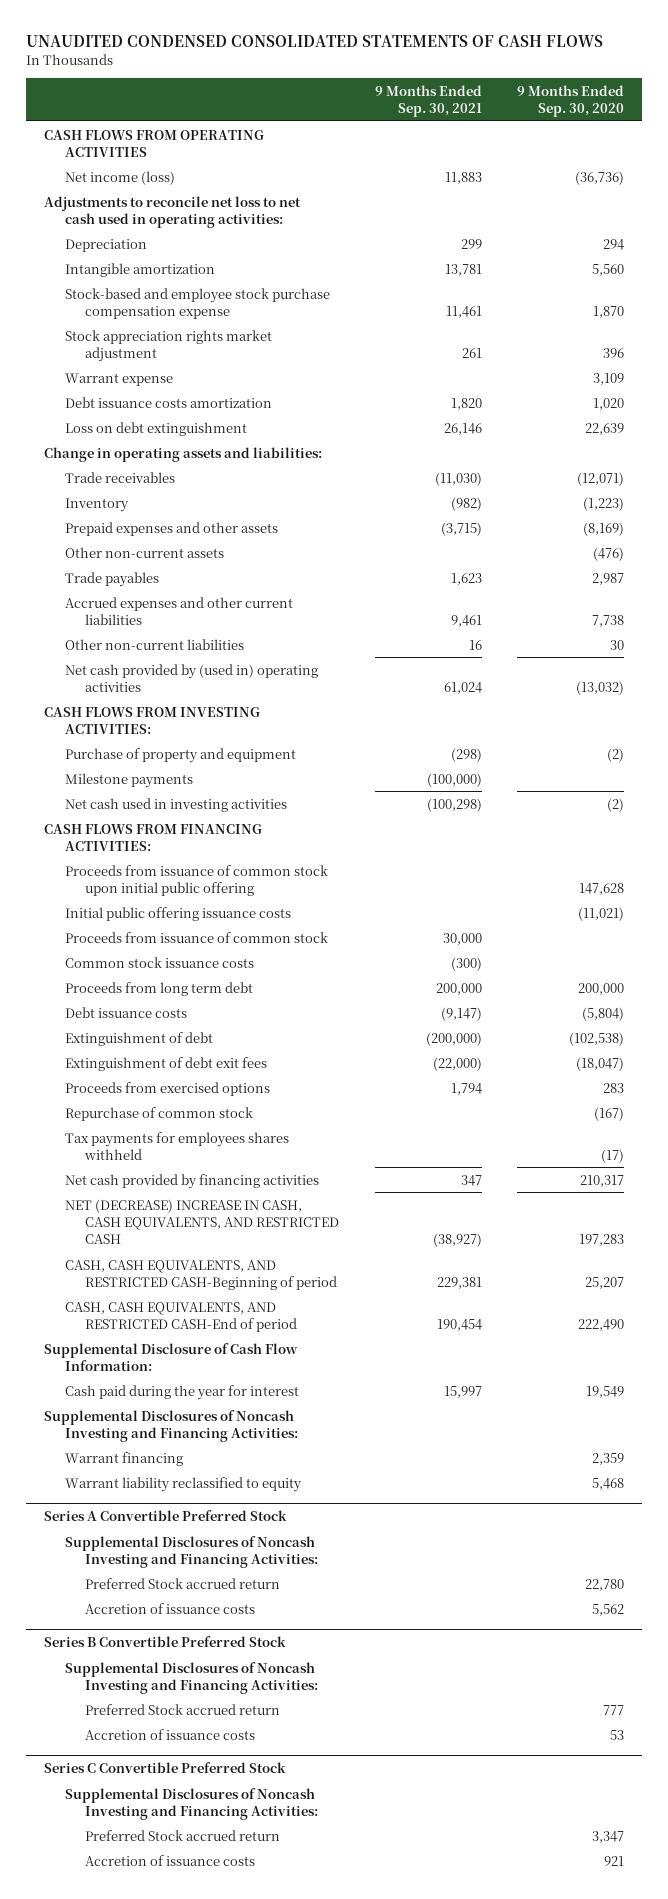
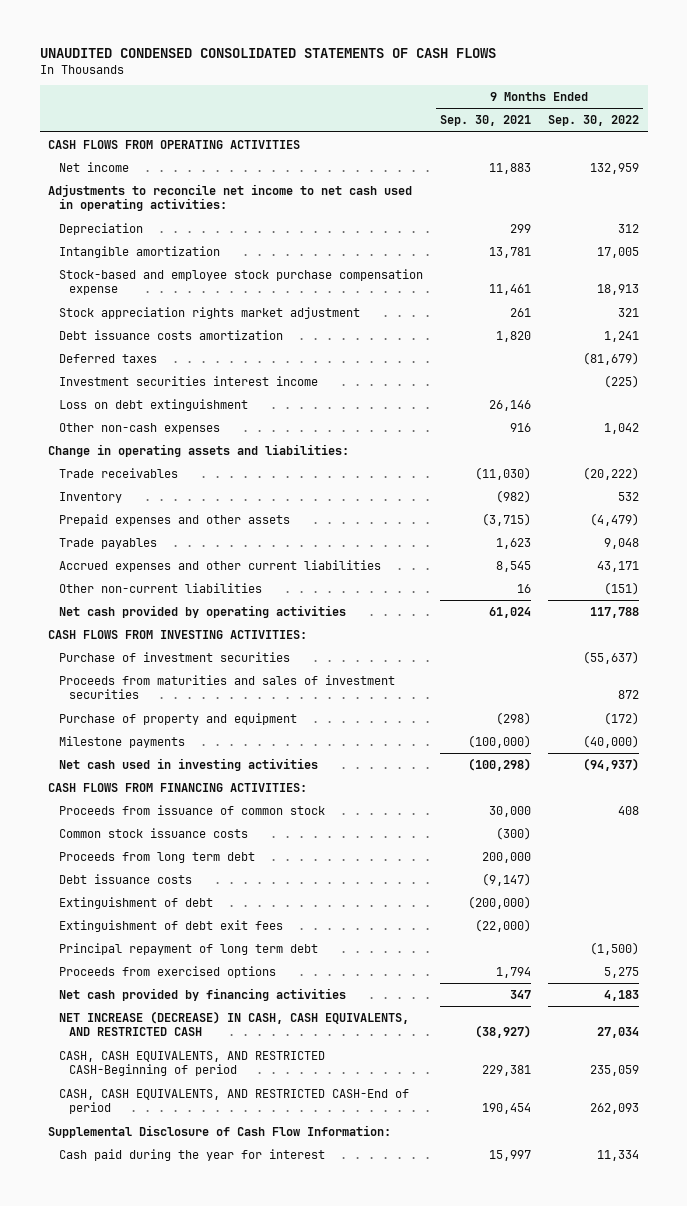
- | 9 Months Ended Sep. 30, 2021 | 9 Months Ended Sep. 30, 2020
+ | 9 Months Ended Sep. 30, 2021 | 9 Months Ended Sep. 30, 2022
- Net income (loss) | 11,883 | (36,736)
- Adjustments to reconcile net loss to net cash used in operating activities:
+ Net income | 11,883 | 132,959
+ Adjustments to reconcile net income to net cash used in operating activities:
- Warrant expense | | 3,109
+ Deferred taxes | | (81,679)
+ Investment securities interest income | | (225)
+ Other non-cash expenses | 916 | 1,042
- Other non-current assets | | (476)
- Accrued expenses and other current liabilities | 9,461 | 7,738
+ Accrued expenses and other current liabilities | 8,545 | 43,171
- Net cash provided by (used in) operating activities | 61,024 | (13,032)
+ Net cash provided by operating activities | 61,024 | 117,788
+ Purchase of investment securities | | (55,637)
+ Proceeds from maturities and sales of investment securities | | 872
- Proceeds from issuance of common stock upon initial public offering | | 147,628
- Initial public offering issuance costs | | (11,021)
+ Principal repayment of long term debt | | (1,500)
- Repurchase of common stock | | (167)
- Tax payments for employees shares withheld | | (17)
- NET (DECREASE) INCREASE IN CASH, CASH EQUIVALENTS, AND RESTRICTED CASH | (38,927) | 197,283
+ NET INCREASE (DECREASE) IN CASH, CASH EQUIVALENTS, AND RESTRICTED CASH | (38,927) | 27,034
- Supplemental Disclosures of Noncash Investing and Financing Activities:
- Warrant financing | | 2,359
- Warrant liability reclassified to equity | | 5,468
- Series A Convertible Preferred Stock
- Supplemental Disclosures of Noncash Investing and Financing Activities:
- Preferred Stock accrued return | | 22,780
- Accretion of issuance costs | | 5,562
- Series B Convertible Preferred Stock
- Supplemental Disclosures of Noncash Investing and Financing Activities:
- Preferred Stock accrued return | | 777
- Accretion of issuance costs | | 53
- Series C Convertible Preferred Stock
- Supplemental Disclosures of Noncash Investing and Financing Activities:
- Preferred Stock accrued return | | 3,347
- Accretion of issuance costs | | 921

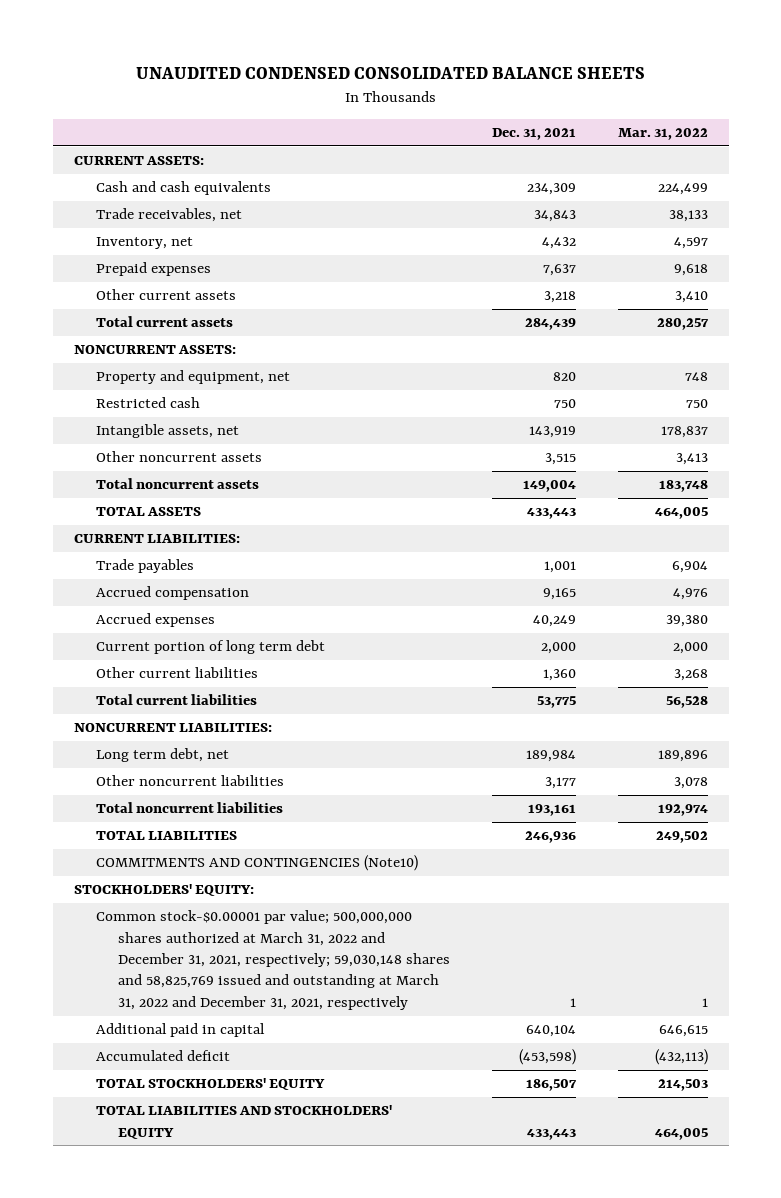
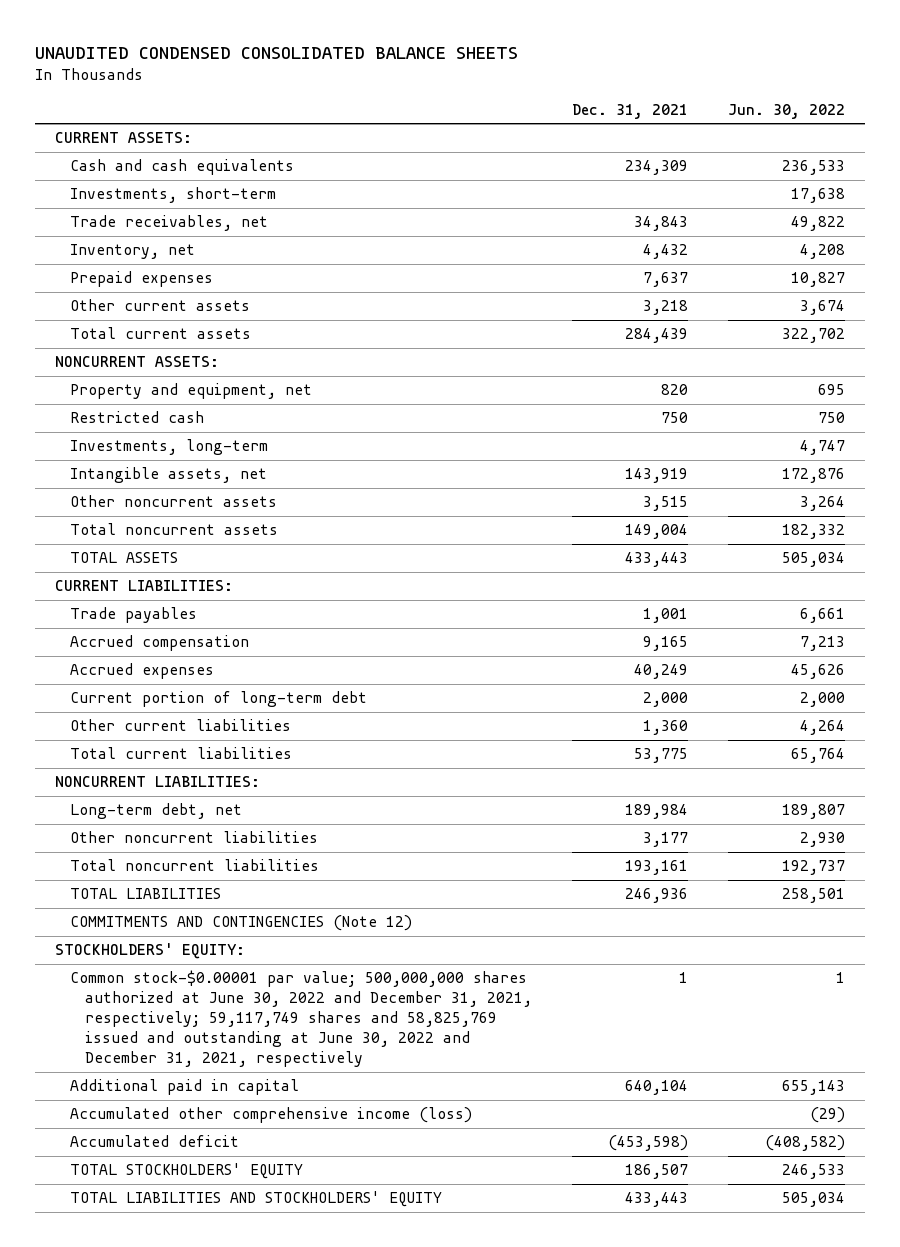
- | Dec. 31, 2021 | Mar. 31, 2022
+ | Dec. 31, 2021 | Jun. 30, 2022
+ Investments, short-term | | 17,638
+ Investments, long-term | | 4,747
- Current portion of long term debt | 2,000 | 2,000
+ Current portion of long-term debt | 2,000 | 2,000
- Long term debt, net | 189,984 | 189,896
+ Long-term debt, net | 189,984 | 189,807
- COMMITMENTS AND CONTINGENCIES (Note10)
+ COMMITMENTS AND CONTINGENCIES (Note 12)
- Common stock-$0.00001 par value; 500,000,000 shares authorized at March 31, 2022 and December 31, 2021, respectively; 59,030,148 shares and 58,825,769 issued and outstanding at March 31, 2022 and December 31, 2021, respectively | 1 | 1
+ Common stock-$0.00001 par value; 500,000,000 shares authorized at June 30, 2022 and December 31, 2021, respectively; 59,117,749 shares and 58,825,769 issued and outstanding at June 30, 2022 and December 31, 2021, respectively | 1 | 1
+ Accumulated other comprehensive income (loss) | | (29)

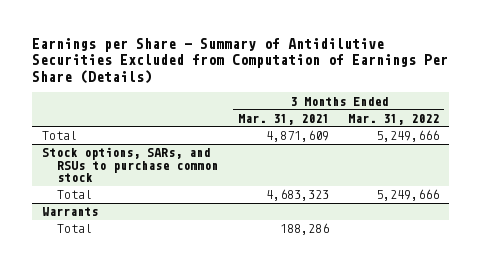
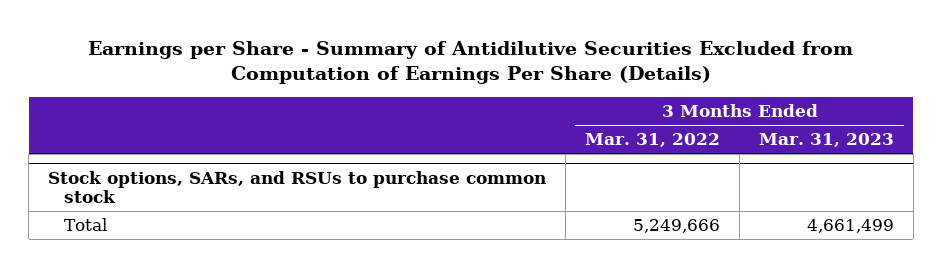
- | 3 Months Ended Mar. 31, 2021 | 3 Months Ended Mar. 31, 2022
+ | 3 Months Ended Mar. 31, 2022 | 3 Months Ended Mar. 31, 2023
- Total | 4,871,609 | 5,249,666
- Warrants
- Total | 188,286 |

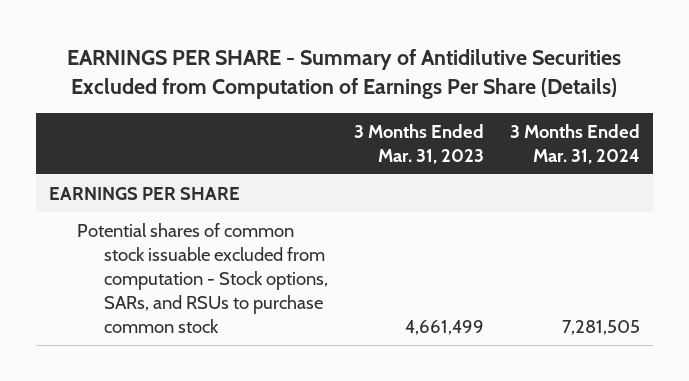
- Earnings per Share - Summary of Antidilutive Securities Excluded from Computation of Earnings Per Share (Details)
+ EARNINGS PER SHARE - Summary of Antidilutive Securities Excluded from Computation of Earnings Per Share (Details)
- | 3 Months Ended Mar. 31, 2022 | 3 Months Ended Mar. 31, 2023
+ | 3 Months Ended Mar. 31, 2023 | 3 Months Ended Mar. 31, 2024
- Stock options, SARs, and RSUs to purchase common stock
- Total | 5,249,666 | 4,661,499
+ EARNINGS PER SHARE
+ Potential shares of common stock issuable excluded from computation - Stock options, SARs, and RSUs to purchase common stock | 4,661,499 | 7,281,505

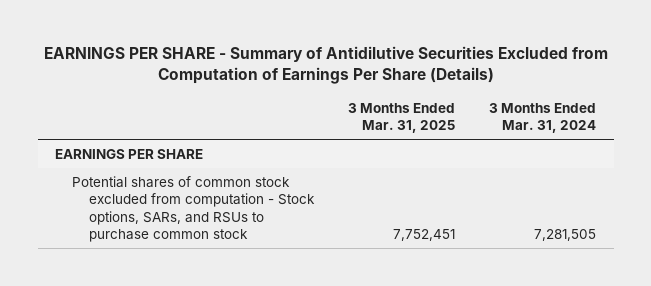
- | 3 Months Ended Mar. 31, 2023 | 3 Months Ended Mar. 31, 2024
+ | 3 Months Ended Mar. 31, 2025 | 3 Months Ended Mar. 31, 2024
- Potential shares of common stock issuable excluded from computation - Stock options, SARs, and RSUs to purchase common stock | 4,661,499 | 7,281,505
+ Potential shares of common stock excluded from computation - Stock options, SARs, and RSUs to purchase common stock | 7,752,451 | 7,281,505

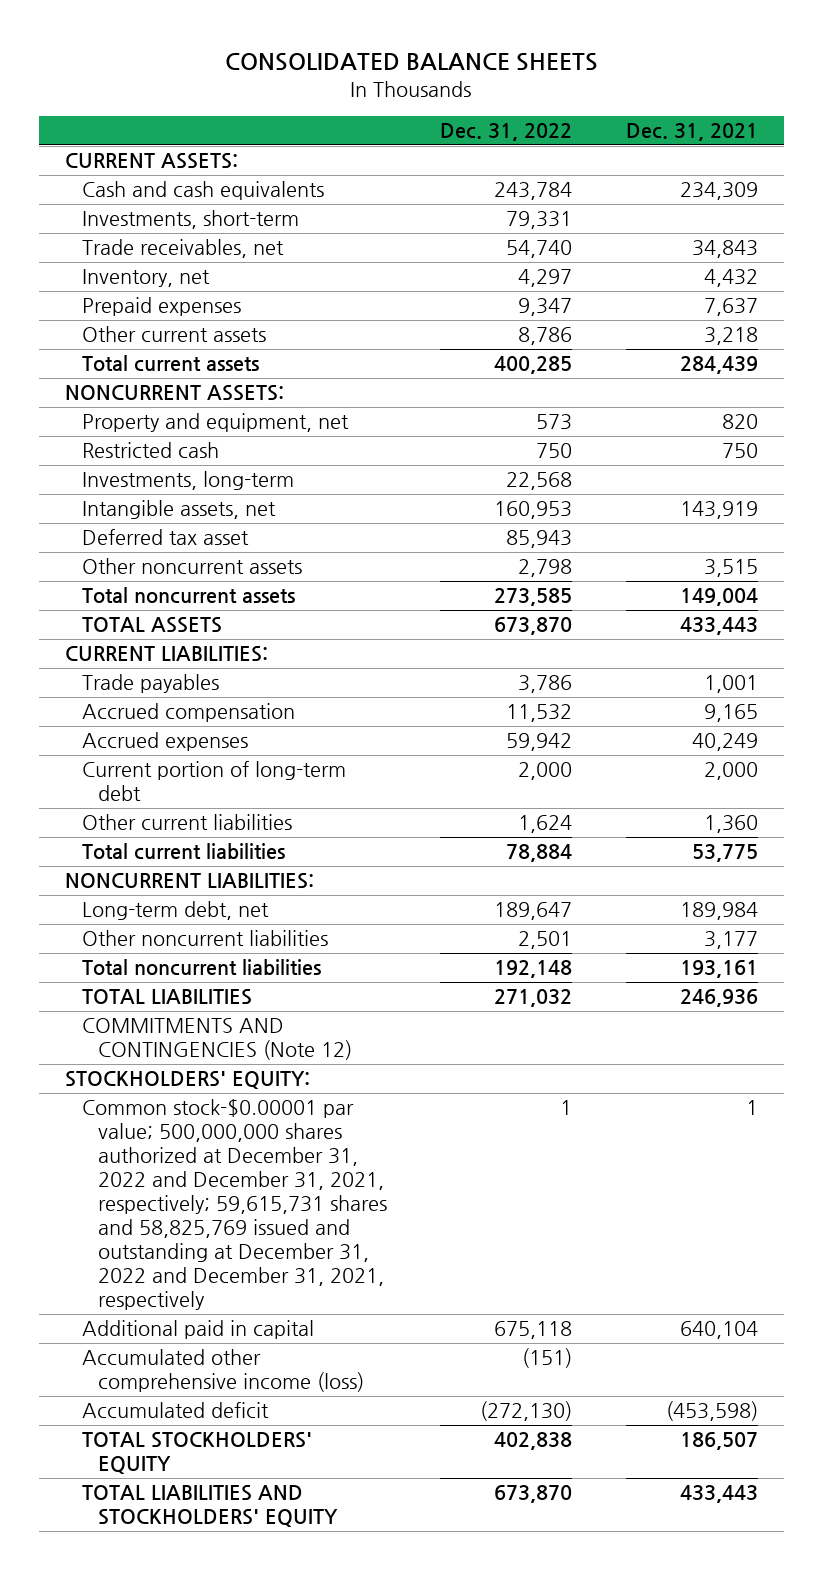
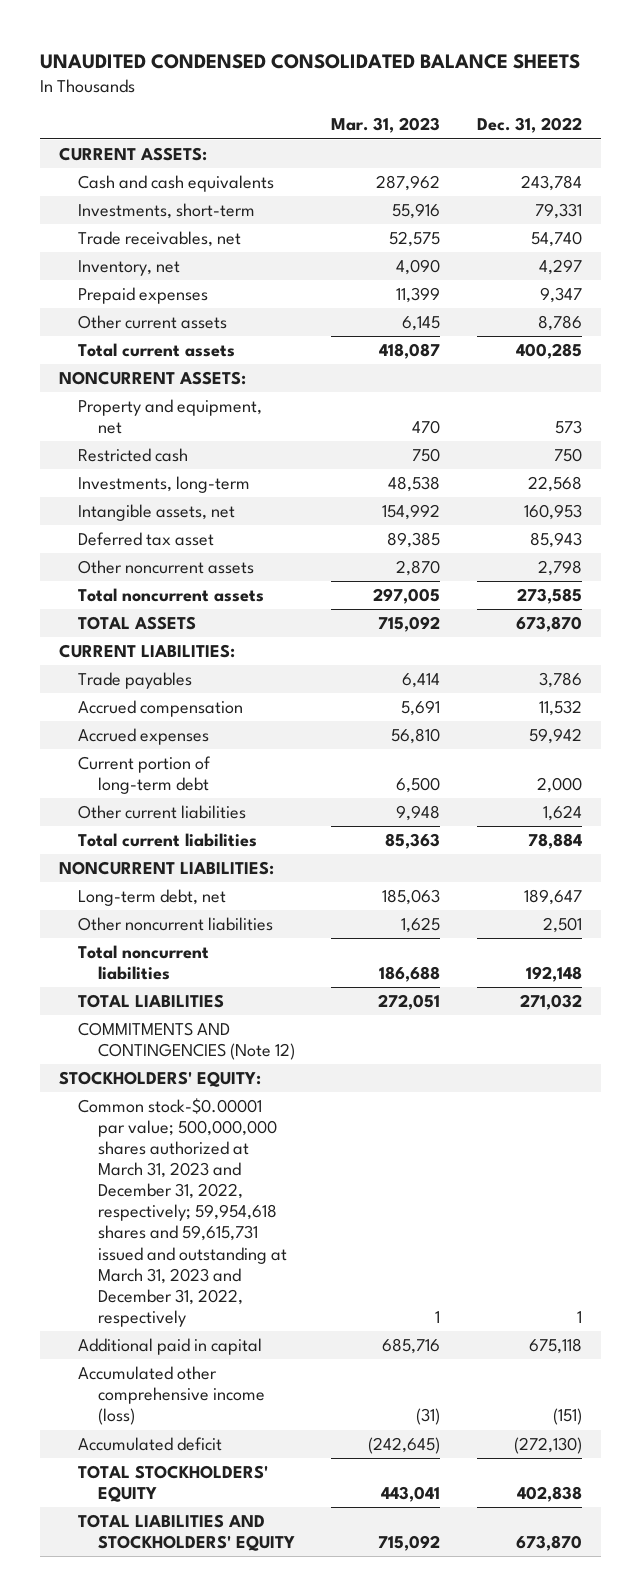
- CONSOLIDATED BALANCE SHEETS
+ UNAUDITED CONDENSED CONSOLIDATED BALANCE SHEETS
- | Dec. 31, 2022 | Dec. 31, 2021
+ | Mar. 31, 2023 | Dec. 31, 2022
- Common stock-$0.00001 par value; 500,000,000 shares authorized at December 31, 2022 and December 31, 2021, respectively; 59,615,731 shares and 58,825,769 issued and outstanding at December 31, 2022 and December 31, 2021, respectively | 1 | 1
+ Common stock-$0.00001 par value; 500,000,000 shares authorized at March 31, 2023 and December 31, 2022, respectively; 59,954,618 shares and 59,615,731 issued and outstanding at March 31, 2023 and December 31, 2022, respectively | 1 | 1

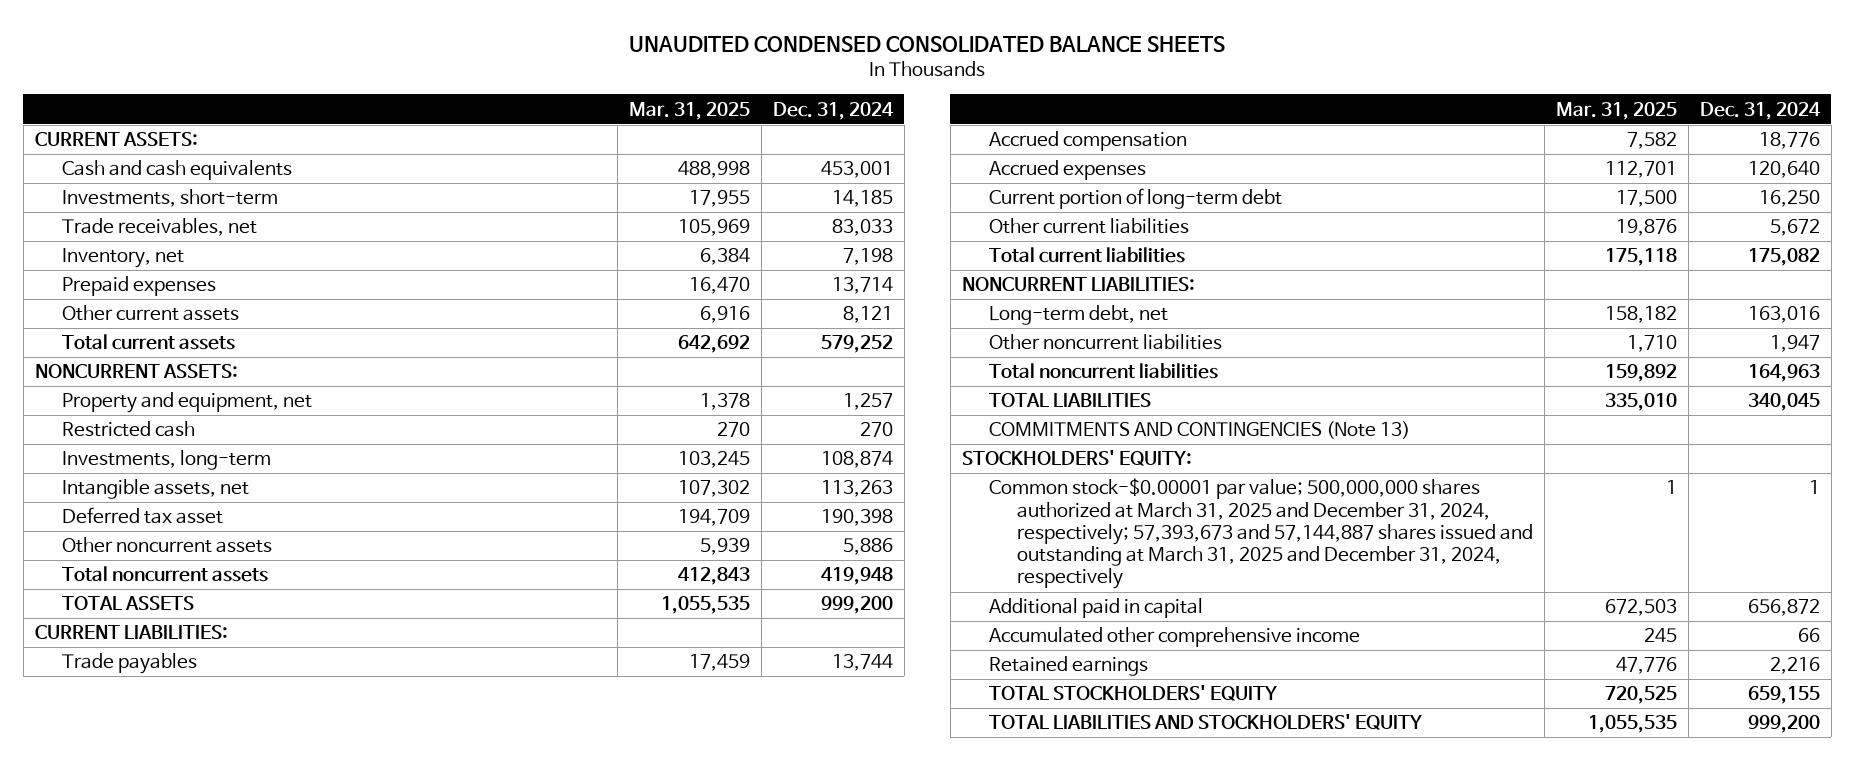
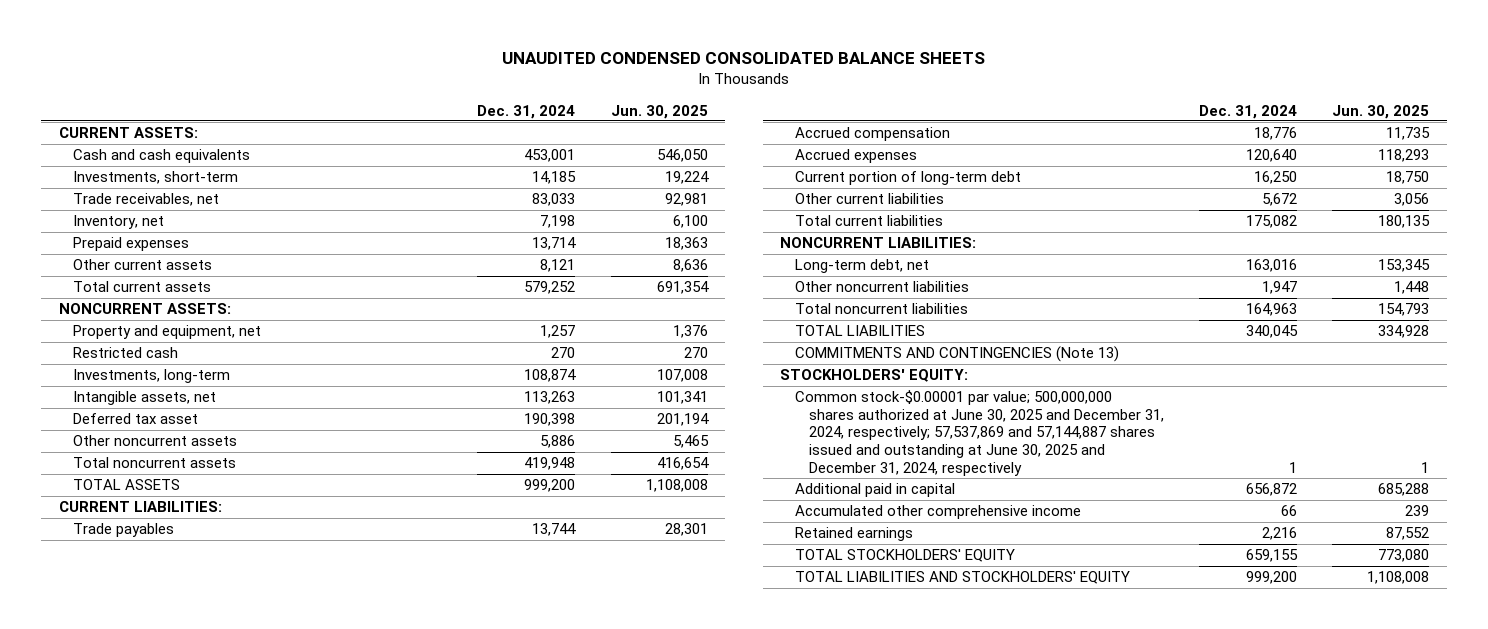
- | Mar. 31, 2025 | Dec. 31, 2024
+ | Dec. 31, 2024 | Jun. 30, 2025
- Common stock-$0.00001 par value; 500,000,000 shares authorized at March 31, 2025 and December 31, 2024, respectively; 57,393,673 and 57,144,887 shares issued and outstanding at March 31, 2025 and December 31, 2024, respectively | 1 | 1
+ Common stock-$0.00001 par value; 500,000,000 shares authorized at June 30, 2025 and December 31, 2024, respectively; 57,537,869 and 57,144,887 shares issued and outstanding at June 30, 2025 and December 31, 2024, respectively | 1 | 1

